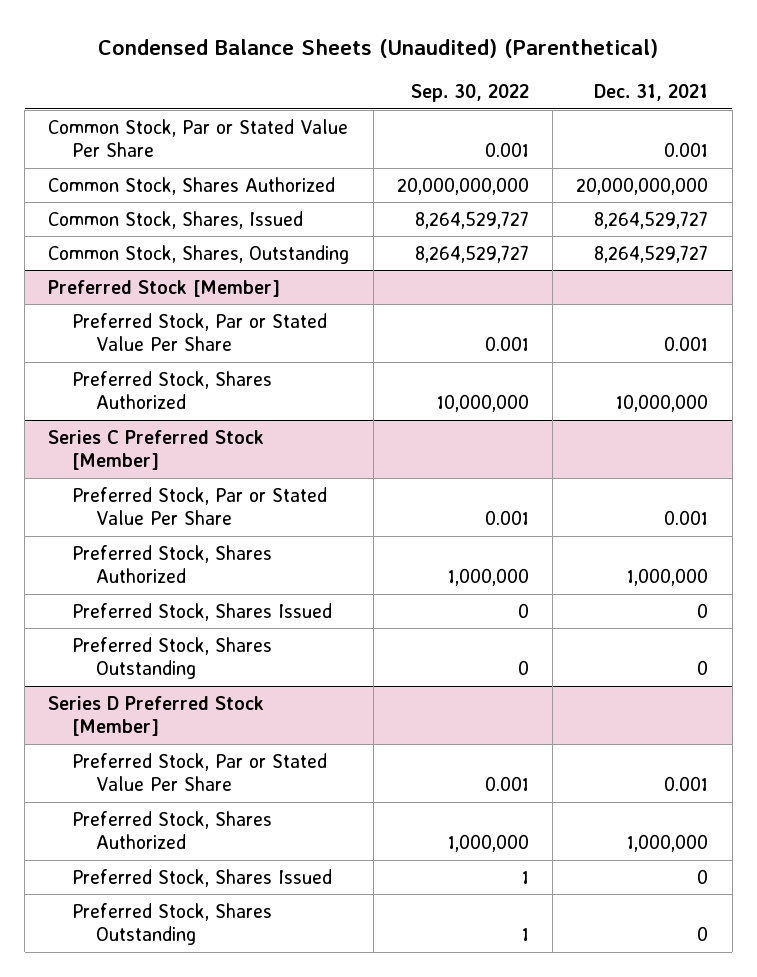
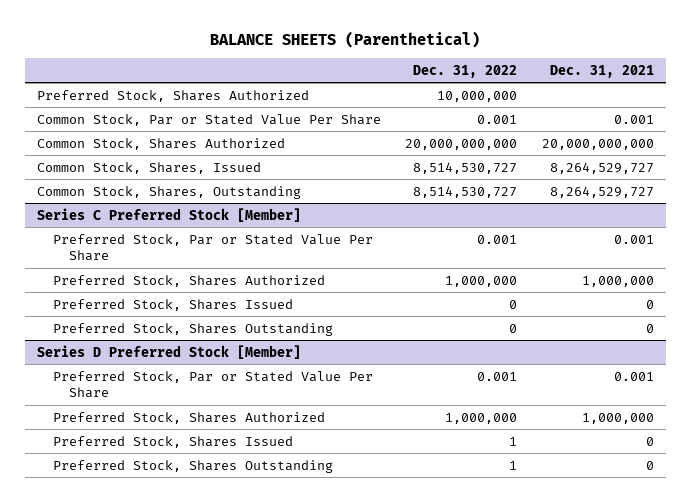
- Condensed Balance Sheets (Unaudited) (Parenthetical)
+ BALANCE SHEETS (Parenthetical)
- | Sep. 30, 2022 | Dec. 31, 2021
+ | Dec. 31, 2022 | Dec. 31, 2021
+ Preferred Stock, Shares Authorized | 10,000,000 |
- Preferred Stock [Member]
- Preferred Stock, Par or Stated Value Per Share | 0.001 | 0.001
- Preferred Stock, Shares Authorized | 10,000,000 | 10,000,000

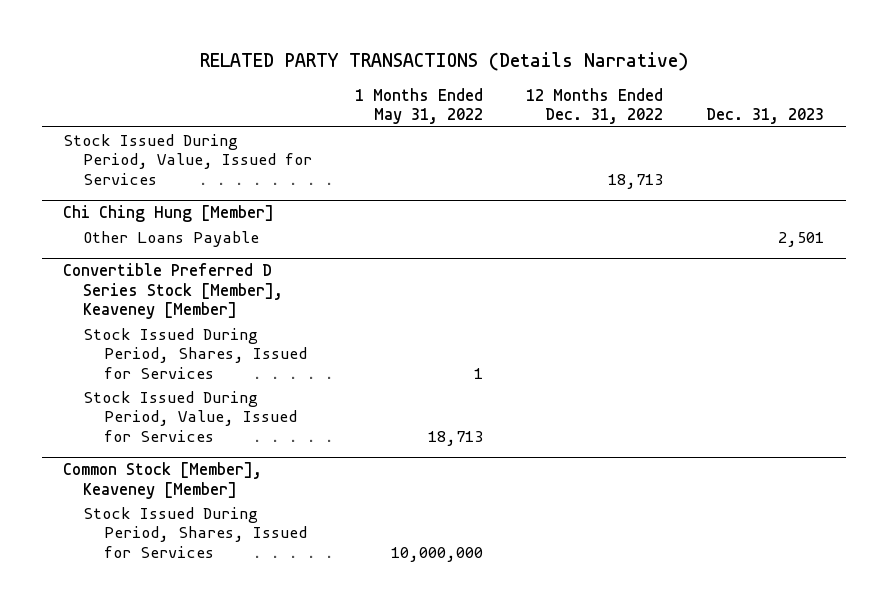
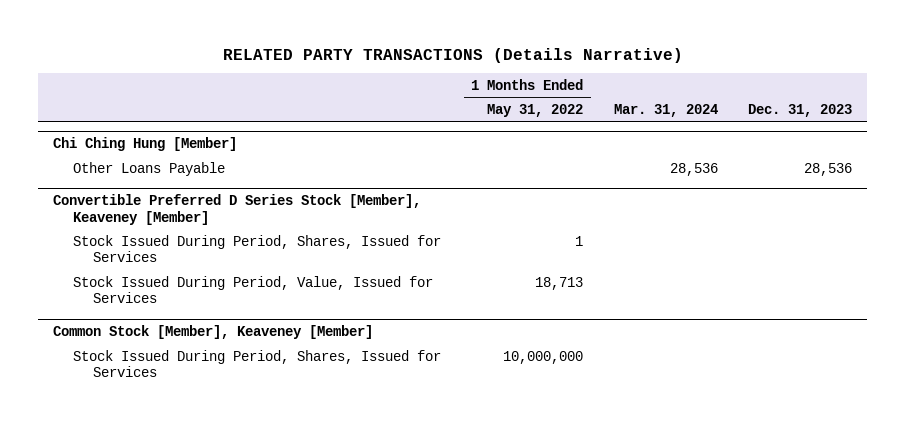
- | 1 Months Ended May 31, 2022 | 12 Months Ended Dec. 31, 2022 | Dec. 31, 2023
+ | 1 Months Ended May 31, 2022 | Mar. 31, 2024 | Dec. 31, 2023
- Stock Issued During Period, Value, Issued for Services | | 18,713 |
@ Chi Ching Hung [Member]
- Other Loans Payable | | | 2,501
+ Other Loans Payable | | 28,536 | 28,536

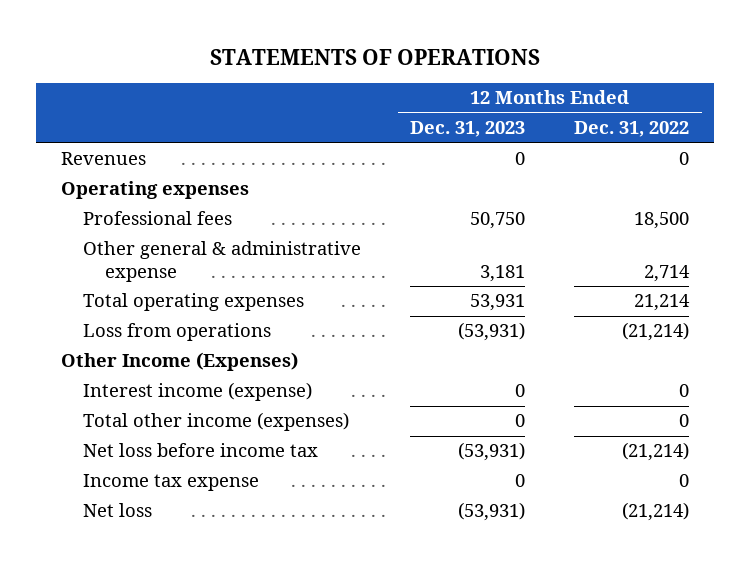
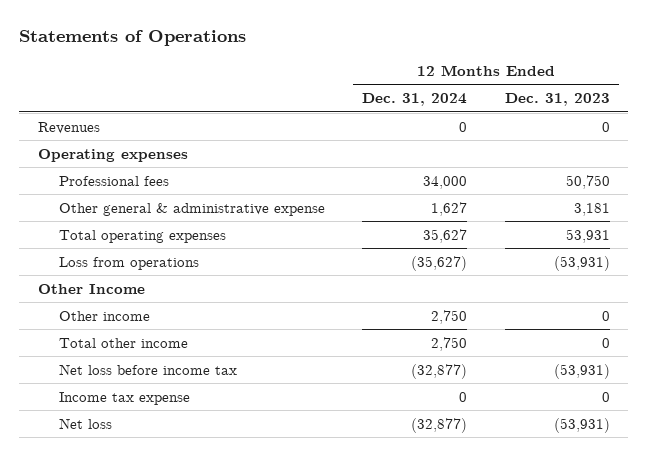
- STATEMENTS OF OPERATIONS
+ Statements of Operations
- | 12 Months Ended Dec. 31, 2023 | 12 Months Ended Dec. 31, 2022
+ | 12 Months Ended Dec. 31, 2024 | 12 Months Ended Dec. 31, 2023
- Other Income (Expenses)
- Interest income (expense) | 0 | 0
- Total other income (expenses) | 0 | 0
+ Other Income
+ Other income | 2,750 | 0
+ Total other income | 2,750 | 0

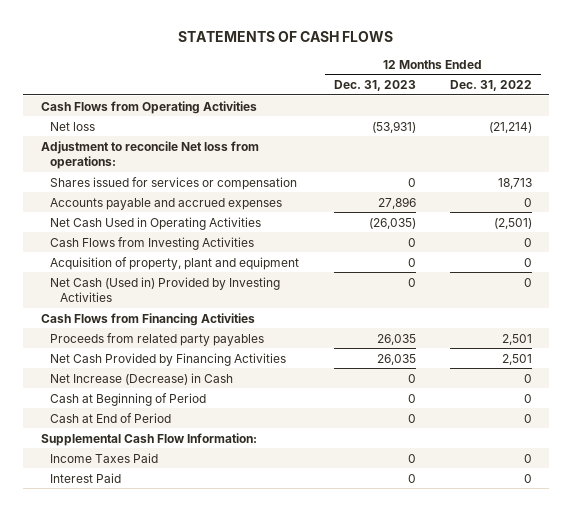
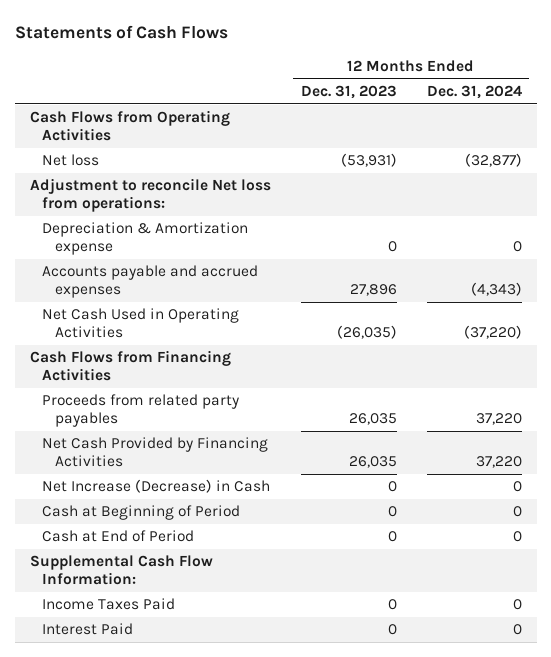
- STATEMENTS OF CASH FLOWS
+ Statements of Cash Flows
- | 12 Months Ended Dec. 31, 2023 | 12 Months Ended Dec. 31, 2022
+ | 12 Months Ended Dec. 31, 2023 | 12 Months Ended Dec. 31, 2024
- Shares issued for services or compensation | 0 | 18,713
+ Depreciation & Amortization expense | 0 | 0
- Cash Flows from Investing Activities | 0 | 0
- Acquisition of property, plant and equipment | 0 | 0
- Net Cash (Used in) Provided by Investing Activities | 0 | 0

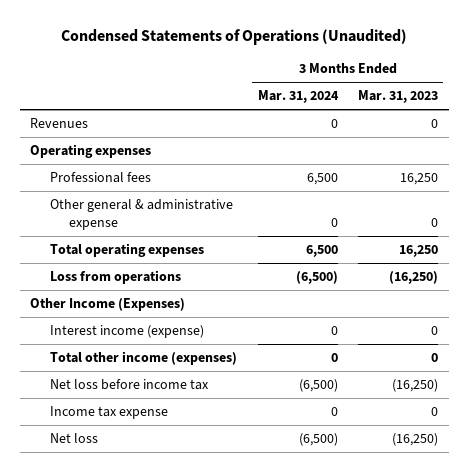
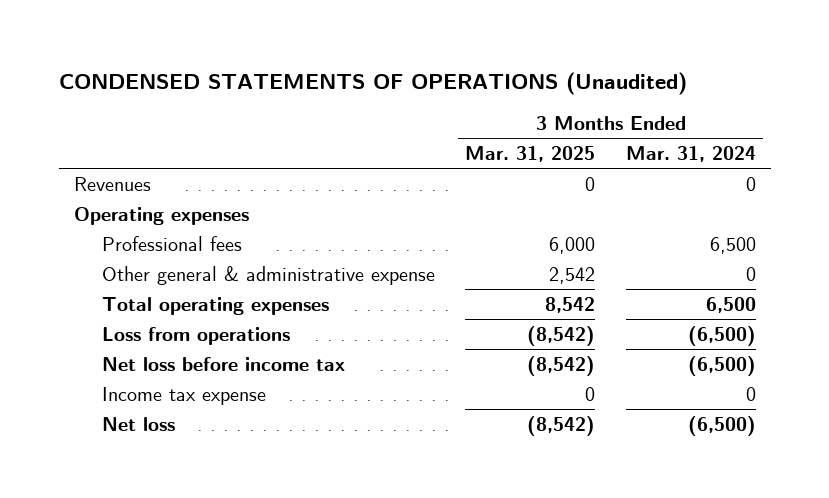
- Condensed Statements of Operations (Unaudited)
+ CONDENSED STATEMENTS OF OPERATIONS (Unaudited)
- | 3 Months Ended Mar. 31, 2024 | 3 Months Ended Mar. 31, 2023
+ | 3 Months Ended Mar. 31, 2025 | 3 Months Ended Mar. 31, 2024
- Other Income (Expenses)
- Interest income (expense) | 0 | 0
- Total other income (expenses) | 0 | 0

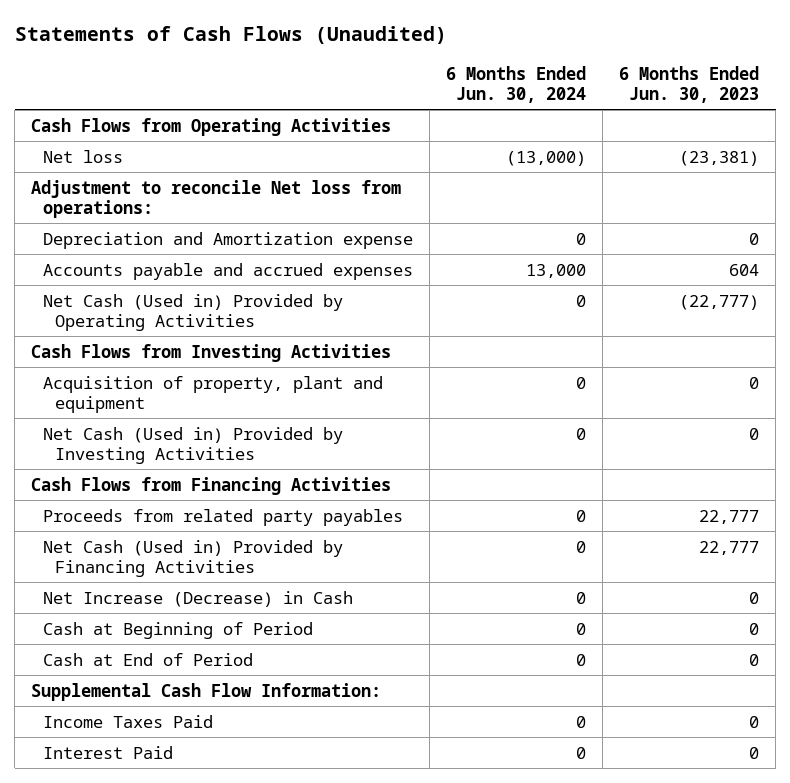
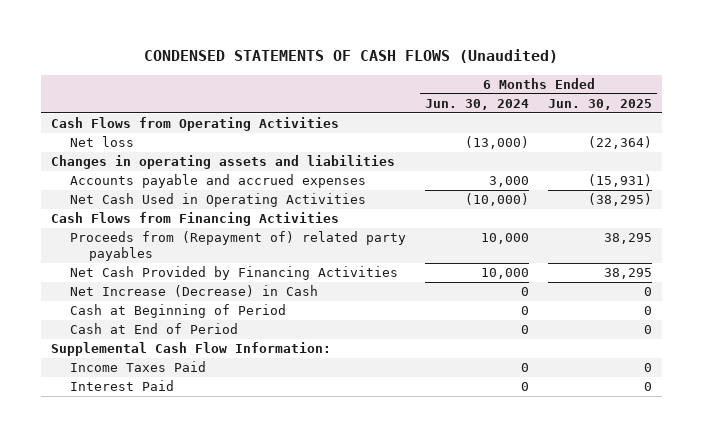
- Statements of Cash Flows (Unaudited)
+ CONDENSED STATEMENTS OF CASH FLOWS (Unaudited)
- | 6 Months Ended Jun. 30, 2024 | 6 Months Ended Jun. 30, 2023
+ | 6 Months Ended Jun. 30, 2024 | 6 Months Ended Jun. 30, 2025
- Adjustment to reconcile Net loss from operations:
- Depreciation and Amortization expense | 0 | 0
- Accounts payable and accrued expenses | 13,000 | 604
- Net Cash (Used in) Provided by Operating Activities | 0 | (22,777)
- Cash Flows from Investing Activities
- Acquisition of property, plant and equipment | 0 | 0
- Net Cash (Used in) Provided by Investing Activities | 0 | 0
+ Changes in operating assets and liabilities
+ Accounts payable and accrued expenses | 3,000 | (15,931)
+ Net Cash Used in Operating Activities | (10,000) | (38,295)
- Proceeds from related party payables | 0 | 22,777
- Net Cash (Used in) Provided by Financing Activities | 0 | 22,777
+ Proceeds from (Repayment of) related party payables | 10,000 | 38,295
+ Net Cash Provided by Financing Activities | 10,000 | 38,295

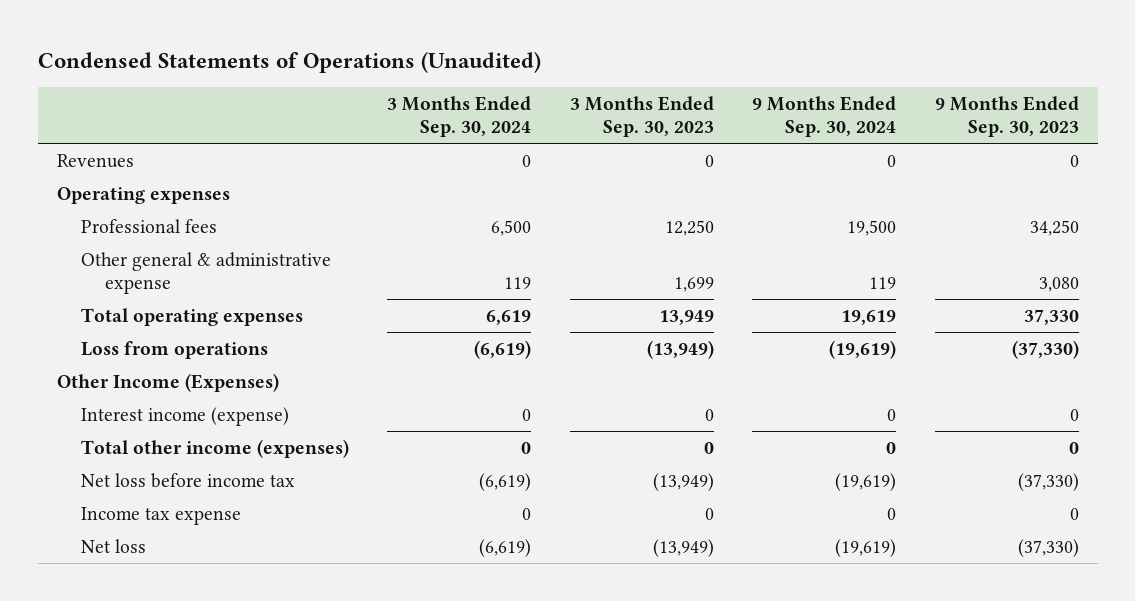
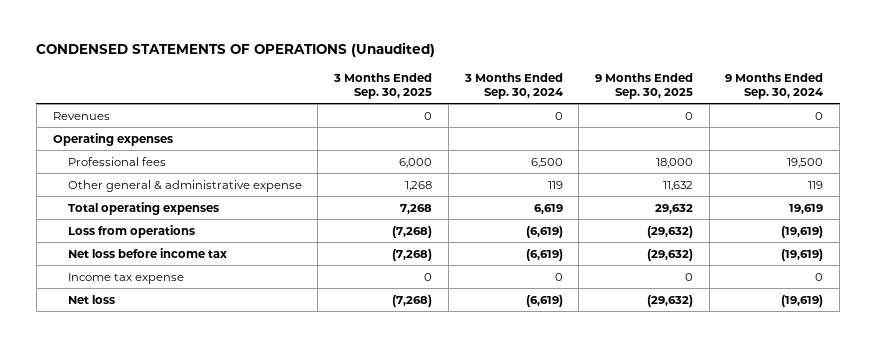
- Condensed Statements of Operations (Unaudited)
+ CONDENSED STATEMENTS OF OPERATIONS (Unaudited)
- | 3 Months Ended Sep. 30, 2024 | 3 Months Ended Sep. 30, 2023 | 9 Months Ended Sep. 30, 2024 | 9 Months Ended Sep. 30, 2023
+ | 3 Months Ended Sep. 30, 2025 | 3 Months Ended Sep. 30, 2024 | 9 Months Ended Sep. 30, 2025 | 9 Months Ended Sep. 30, 2024
- Other Income (Expenses)
- Interest income (expense) | 0 | 0 | 0 | 0
- Total other income (expenses) | 0 | 0 | 0 | 0

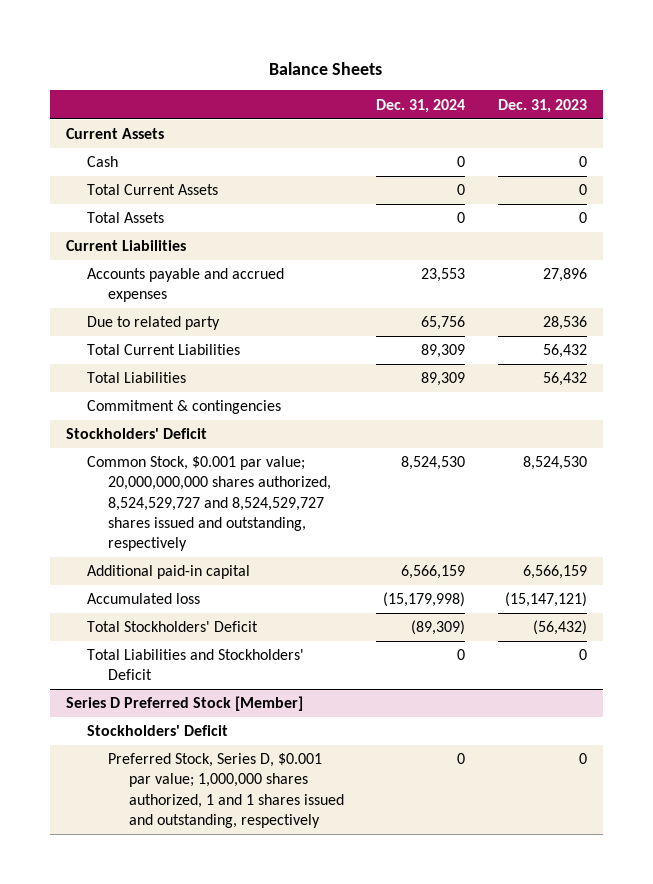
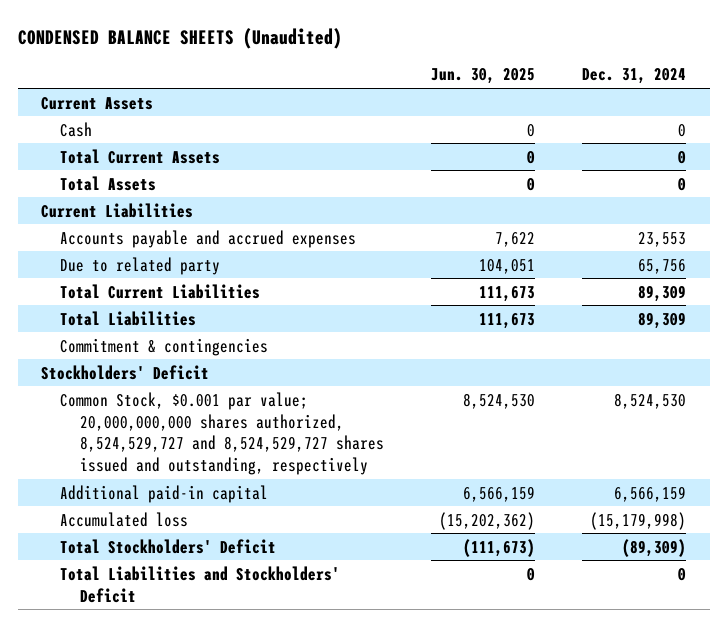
- Balance Sheets
+ CONDENSED BALANCE SHEETS (Unaudited)
- | Dec. 31, 2024 | Dec. 31, 2023
+ | Jun. 30, 2025 | Dec. 31, 2024
- Series D Preferred Stock [Member]
- Stockholders' Deficit
- Preferred Stock, Series D, $0.001 par value; 1,000,000 shares authorized, 1 and 1 shares issued and outstanding, respectively | 0 | 0

